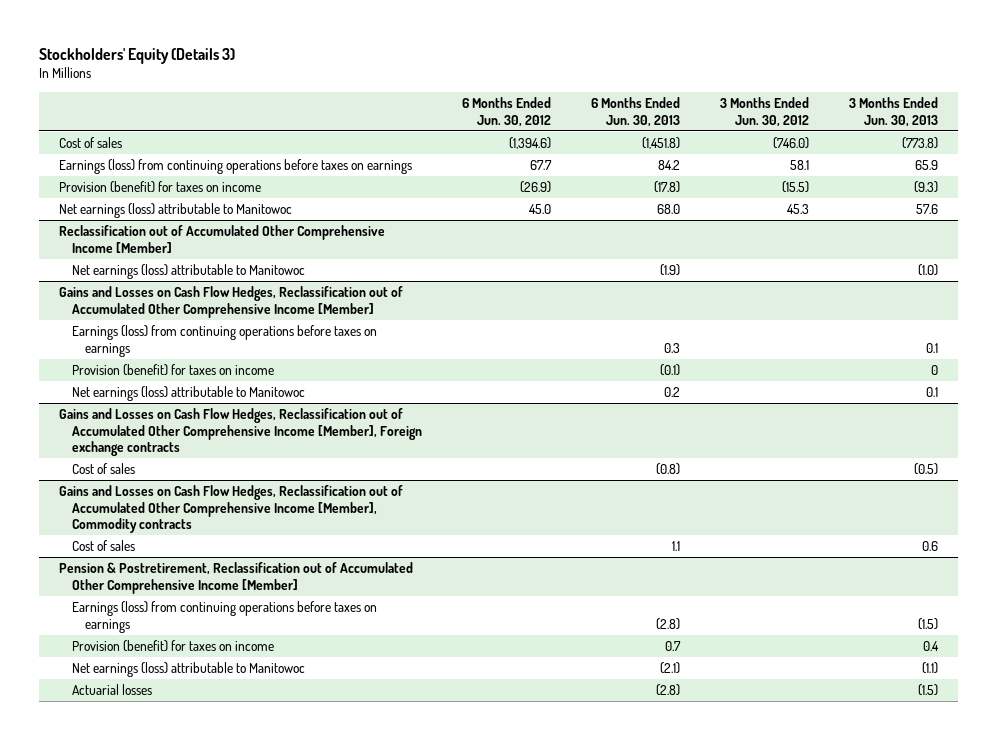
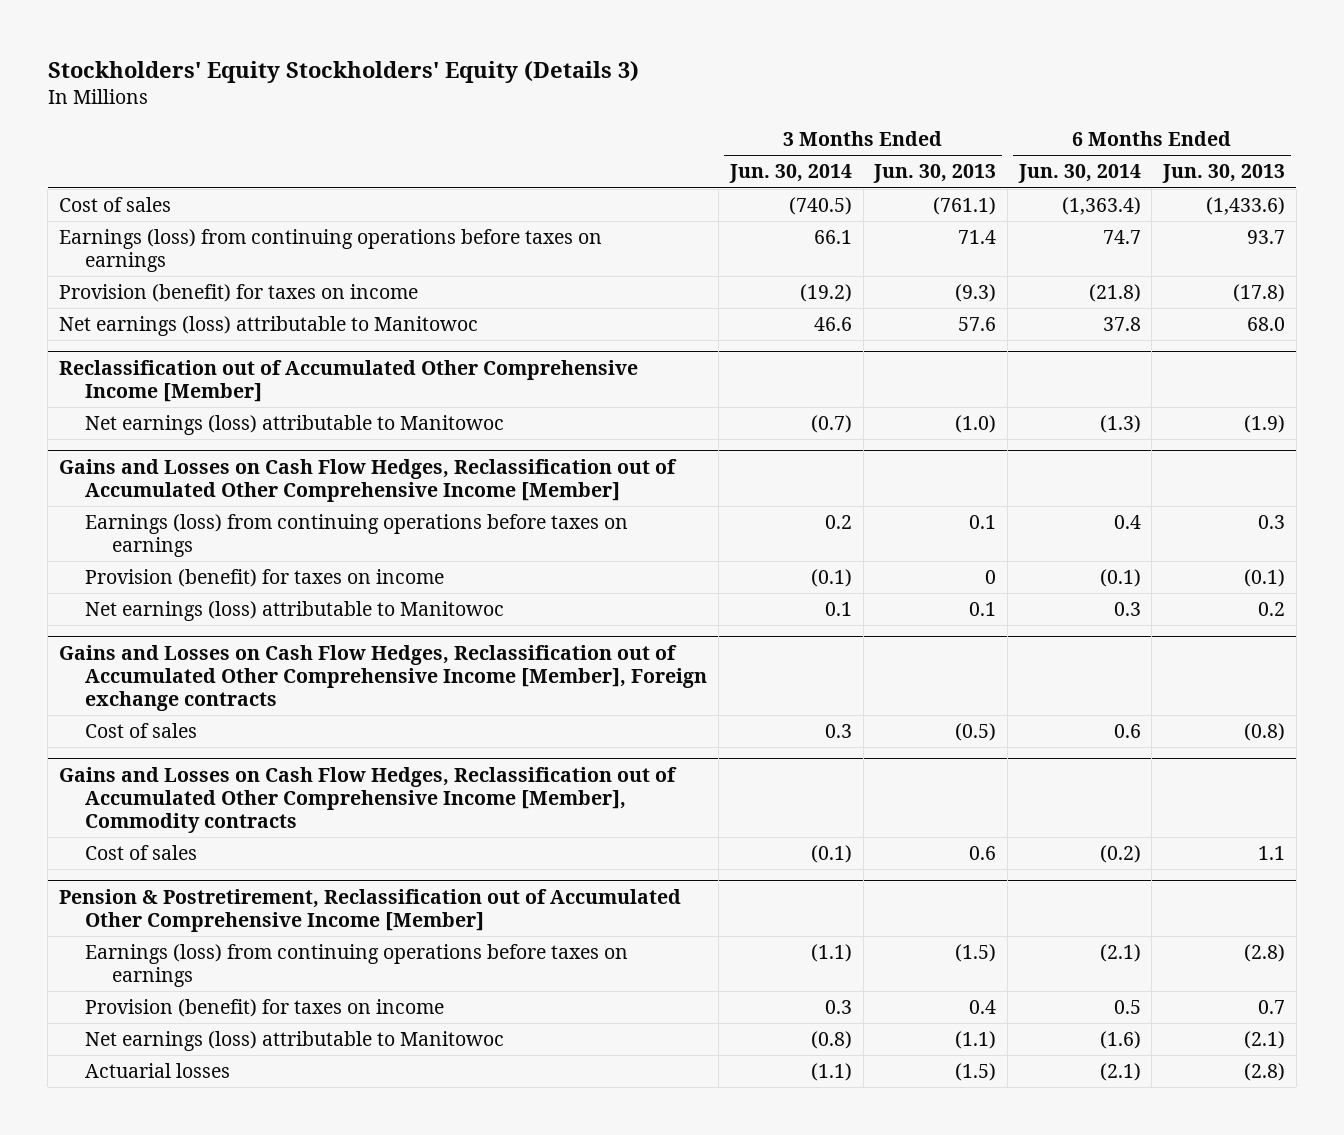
- Stockholders' Equity (Details 3)
+ Stockholders' Equity Stockholders' Equity (Details 3)
- | 6 Months Ended Jun. 30, 2012 | 6 Months Ended Jun. 30, 2013 | 3 Months Ended Jun. 30, 2012 | 3 Months Ended Jun. 30, 2013
+ | 3 Months Ended Jun. 30, 2014 | 3 Months Ended Jun. 30, 2013 | 6 Months Ended Jun. 30, 2014 | 6 Months Ended Jun. 30, 2013
- Cost of sales | (1,394.6) | (1,451.8) | (746.0) | (773.8)
- Earnings (loss) from continuing operations before taxes on earnings | 67.7 | 84.2 | 58.1 | 65.9
+ Cost of sales | (740.5) | (761.1) | (1,363.4) | (1,433.6)
+ Earnings (loss) from continuing operations before taxes on earnings | 66.1 | 71.4 | 74.7 | 93.7

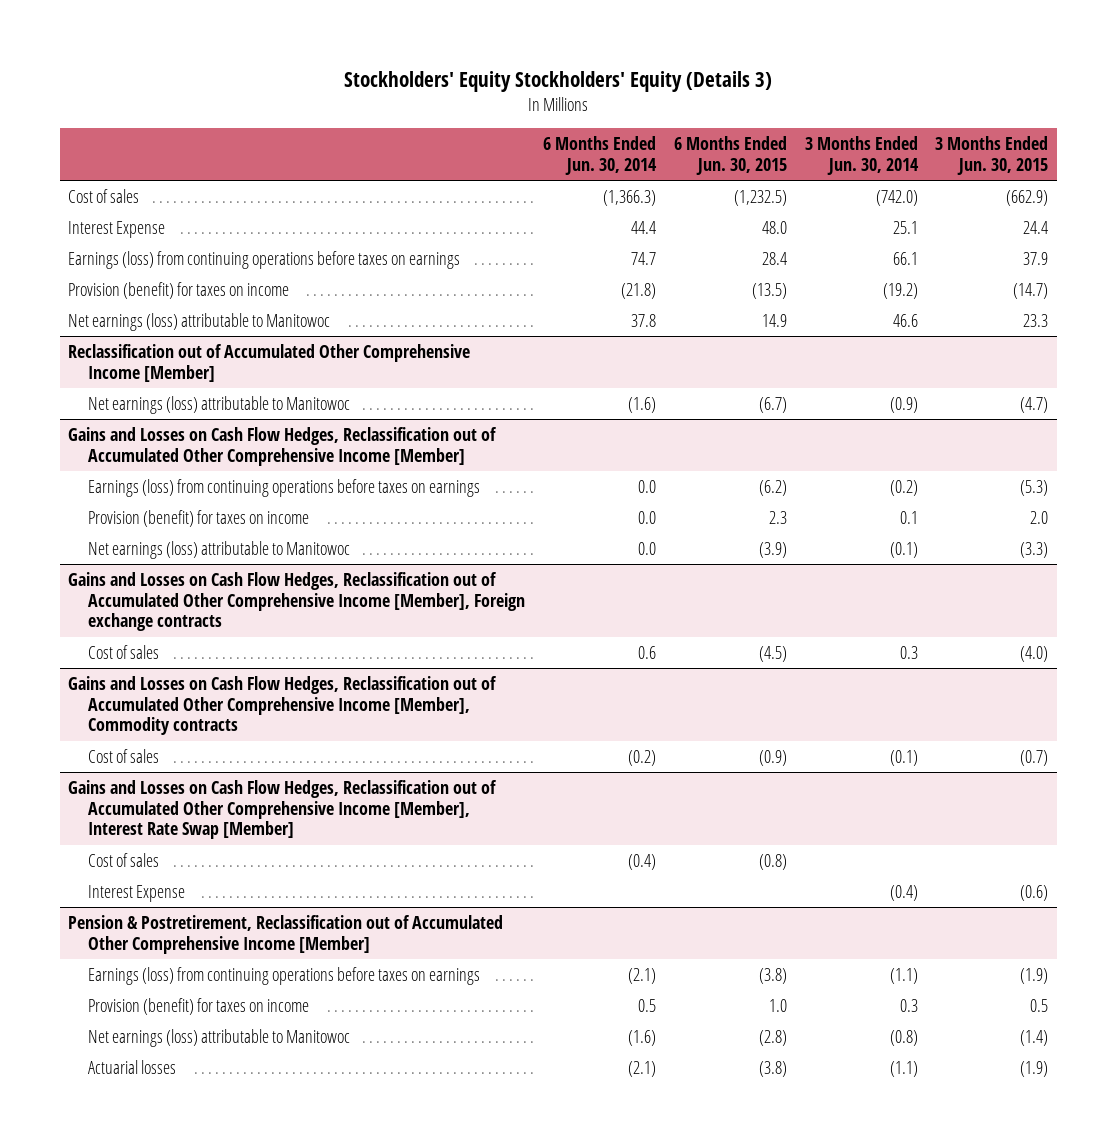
- | 3 Months Ended Jun. 30, 2014 | 3 Months Ended Jun. 30, 2013 | 6 Months Ended Jun. 30, 2014 | 6 Months Ended Jun. 30, 2013
+ | 6 Months Ended Jun. 30, 2014 | 6 Months Ended Jun. 30, 2015 | 3 Months Ended Jun. 30, 2014 | 3 Months Ended Jun. 30, 2015
- Cost of sales | (740.5) | (761.1) | (1,363.4) | (1,433.6)
+ Cost of sales | (1,366.3) | (1,232.5) | (742.0) | (662.9)
+ Interest Expense | 44.4 | 48.0 | 25.1 | 24.4
@ Reclassification out of Accumulated Other Comprehensive Income [Member]
- Net earnings (loss) attributable to Manitowoc | (0.7) | (1.0) | (1.3) | (1.9)
+ Net earnings (loss) attributable to Manitowoc | (1.6) | (6.7) | (0.9) | (4.7)
@ Gains and Losses on Cash Flow Hedges, Reclassification out of Accumulated Other Comprehensive Income [Member]
- Earnings (loss) from continuing operations before taxes on earnings | 0.2 | 0.1 | 0.4 | 0.3
- Provision (benefit) for taxes on income | (0.1) | 0 | (0.1) | (0.1)
- Net earnings (loss) attributable to Manitowoc | 0.1 | 0.1 | 0.3 | 0.2
+ Earnings (loss) from continuing operations before taxes on earnings | 0.0 | (6.2) | (0.2) | (5.3)
+ Provision (benefit) for taxes on income | 0.0 | 2.3 | 0.1 | 2.0
+ Net earnings (loss) attributable to Manitowoc | 0.0 | (3.9) | (0.1) | (3.3)
+ Gains and Losses on Cash Flow Hedges, Reclassification out of Accumulated Other Comprehensive Income [Member], Interest Rate Swap [Member]
+ Cost of sales | (0.4) | (0.8) | |
+ Interest Expense | | | (0.4) | (0.6)

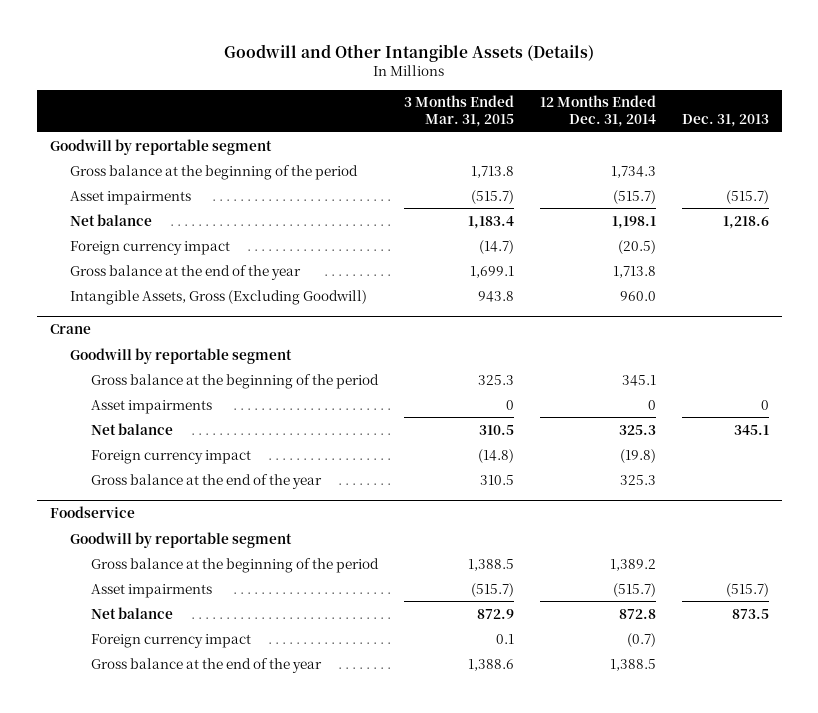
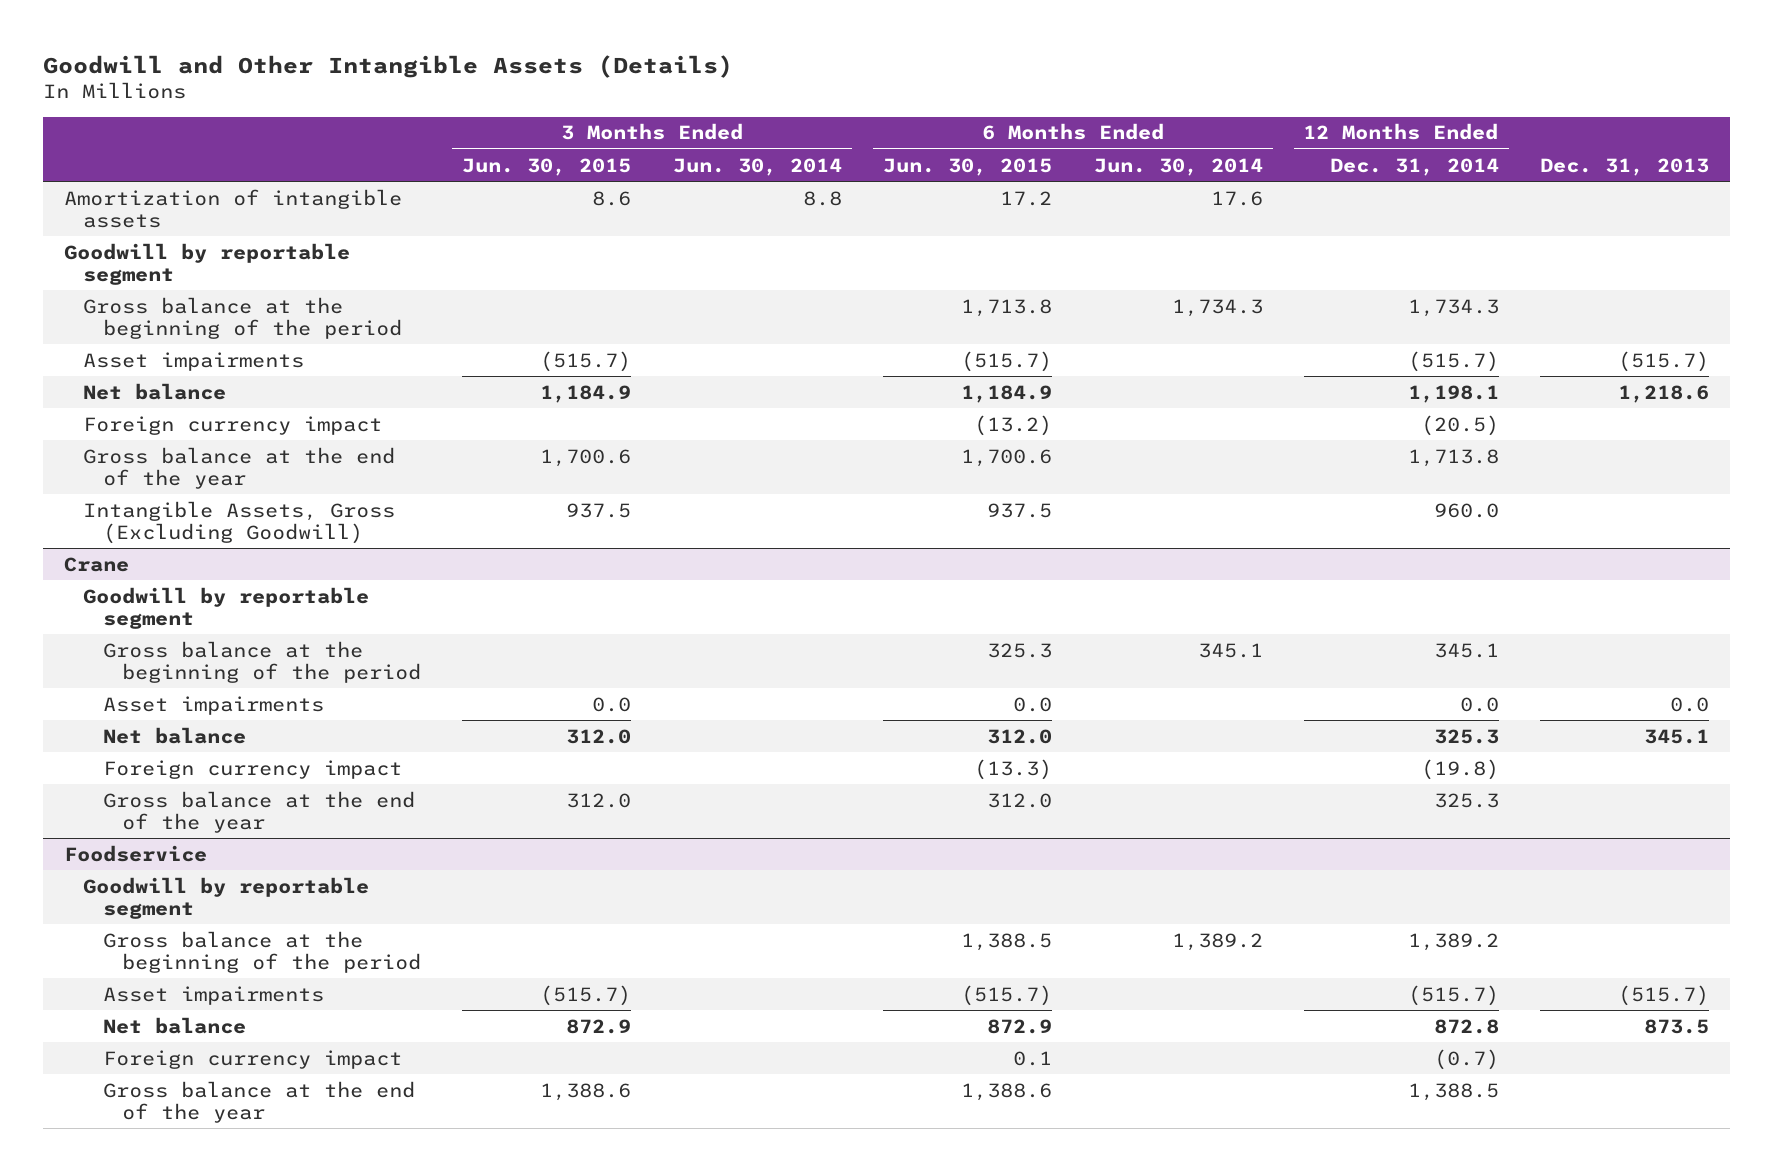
- | 3 Months Ended Mar. 31, 2015 | 12 Months Ended Dec. 31, 2014 | Dec. 31, 2013
+ | 3 Months Ended Jun. 30, 2015 | 3 Months Ended Jun. 30, 2014 | 6 Months Ended Jun. 30, 2015 | 6 Months Ended Jun. 30, 2014 | 12 Months Ended Dec. 31, 2014 | Dec. 31, 2013
+ Amortization of intangible assets | 8.6 | 8.8 | 17.2 | 17.6 | |
@ Crane
- Asset impairments | 0 | 0 | 0
+ Asset impairments | 0.0 | | 0.0 | | 0.0 | 0.0

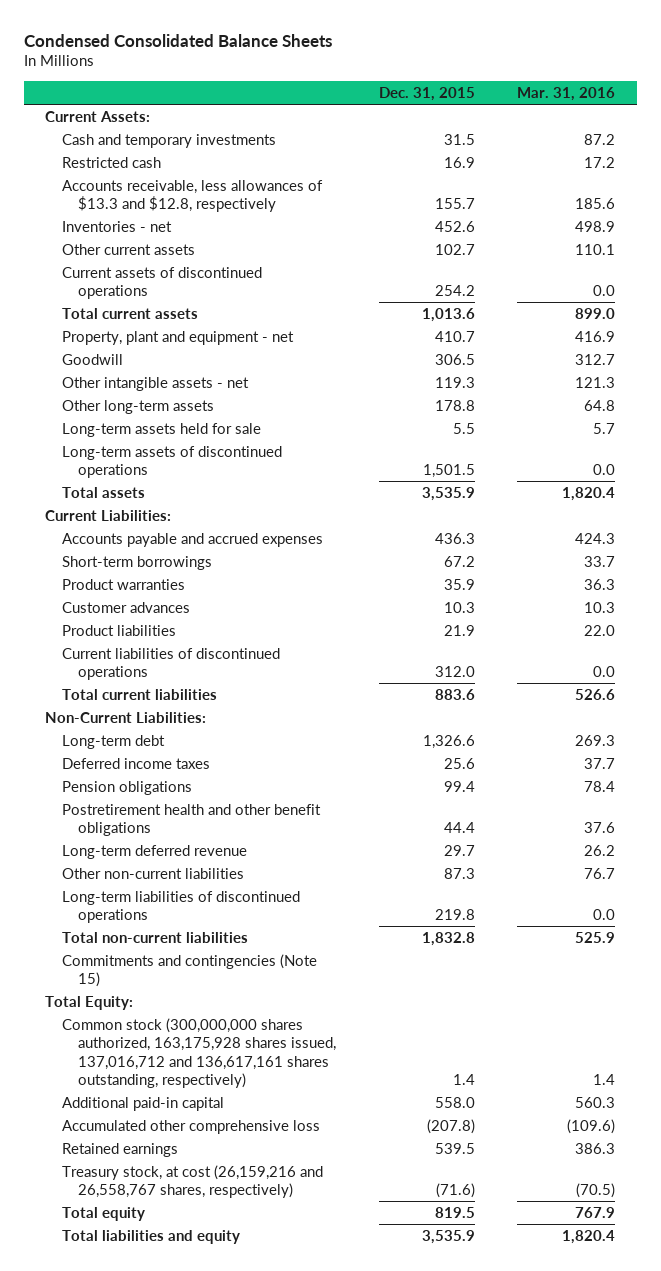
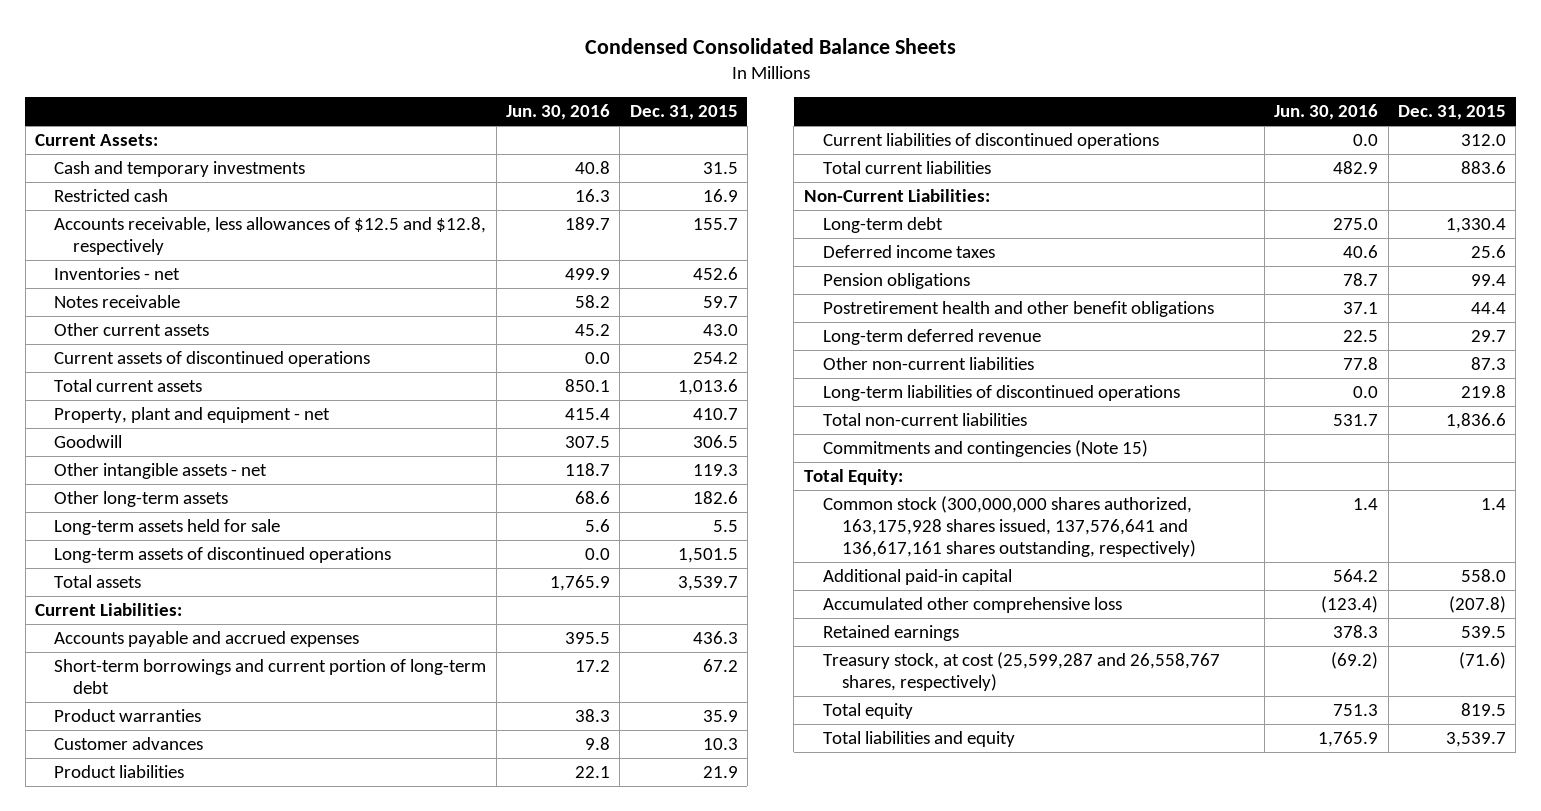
- | Dec. 31, 2015 | Mar. 31, 2016
+ | Jun. 30, 2016 | Dec. 31, 2015
- Accounts receivable, less allowances of $13.3 and $12.8, respectively | 155.7 | 185.6
+ Accounts receivable, less allowances of $12.5 and $12.8, respectively | 189.7 | 155.7
- Other current assets | 102.7 | 110.1
+ Notes receivable | 58.2 | 59.7
+ Other current assets | 45.2 | 43.0
- Other long-term assets | 178.8 | 64.8
+ Other long-term assets | 68.6 | 182.6
- Total assets | 3,535.9 | 1,820.4
+ Total assets | 1,765.9 | 3,539.7
- Short-term borrowings | 67.2 | 33.7
+ Short-term borrowings and current portion of long-term debt | 17.2 | 67.2
- Long-term debt | 1,326.6 | 269.3
+ Long-term debt | 275.0 | 1,330.4
- Total non-current liabilities | 1,832.8 | 525.9
+ Total non-current liabilities | 531.7 | 1,836.6
- Common stock (300,000,000 shares authorized, 163,175,928 shares issued, 137,016,712 and 136,617,161 shares outstanding, respectively) | 1.4 | 1.4
+ Common stock (300,000,000 shares authorized, 163,175,928 shares issued, 137,576,641 and 136,617,161 shares outstanding, respectively) | 1.4 | 1.4
- Treasury stock, at cost (26,159,216 and 26,558,767 shares, respectively) | (71.6) | (70.5)
+ Treasury stock, at cost (25,599,287 and 26,558,767 shares, respectively) | (69.2) | (71.6)
- Total liabilities and equity | 3,535.9 | 1,820.4
+ Total liabilities and equity | 1,765.9 | 3,539.7

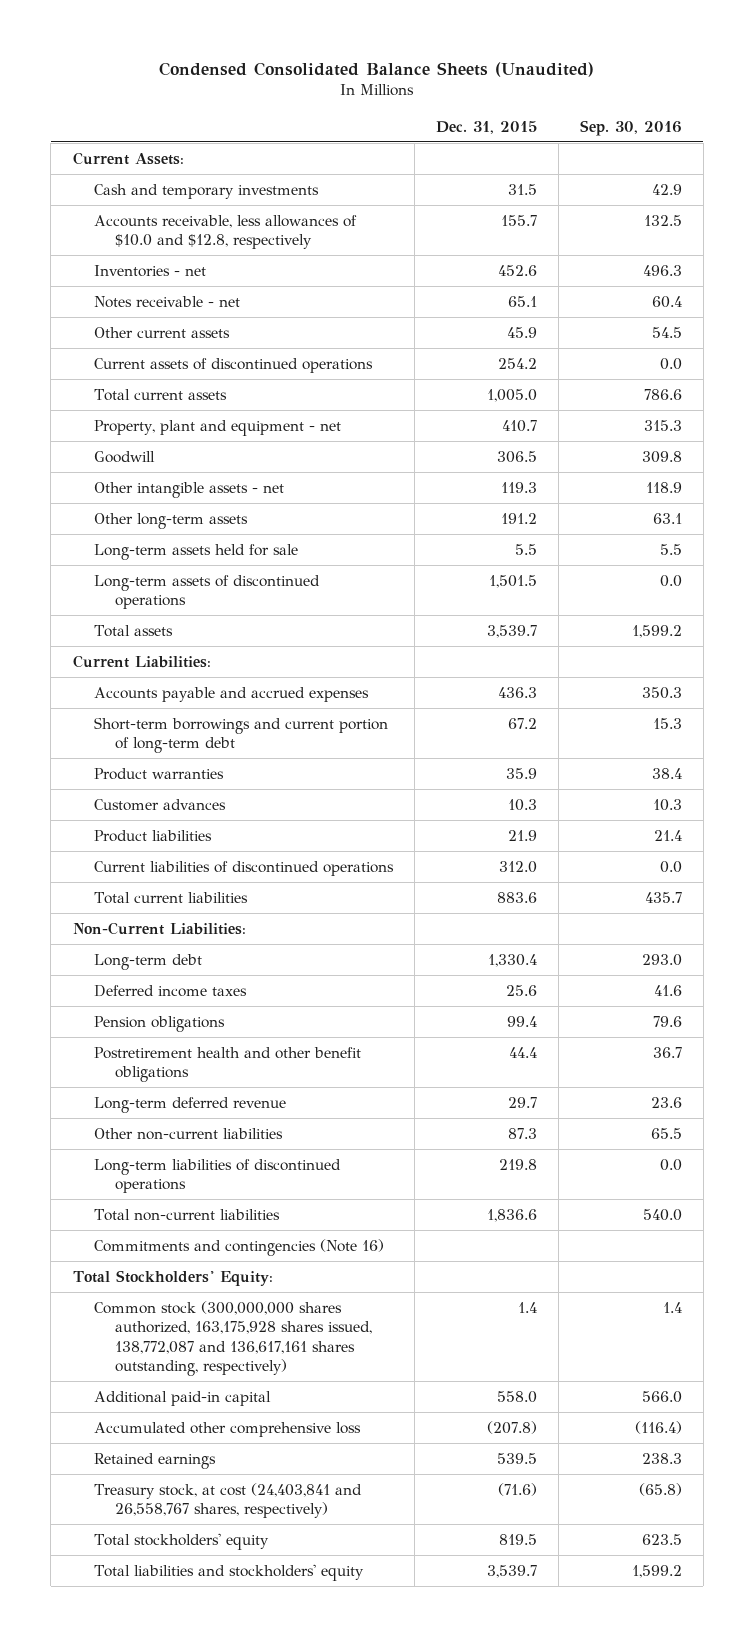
- Condensed Consolidated Balance Sheets
+ Condensed Consolidated Balance Sheets (Unaudited)
- | Jun. 30, 2016 | Dec. 31, 2015
+ | Dec. 31, 2015 | Sep. 30, 2016
- Restricted cash | 16.3 | 16.9
- Accounts receivable, less allowances of $12.5 and $12.8, respectively | 189.7 | 155.7
+ Accounts receivable, less allowances of $10.0 and $12.8, respectively | 155.7 | 132.5
- Notes receivable | 58.2 | 59.7
- Other current assets | 45.2 | 43.0
+ Notes receivable - net | 65.1 | 60.4
+ Other current assets | 45.9 | 54.5
- Total current assets | 850.1 | 1,013.6
+ Total current assets | 1,005.0 | 786.6
- Other long-term assets | 68.6 | 182.6
+ Other long-term assets | 191.2 | 63.1
- Commitments and contingencies (Note 15)
- Total Equity:
- Common stock (300,000,000 shares authorized, 163,175,928 shares issued, 137,576,641 and 136,617,161 shares outstanding, respectively) | 1.4 | 1.4
+ Commitments and contingencies (Note 16)
+ Total Stockholders' Equity:
+ Common stock (300,000,000 shares authorized, 163,175,928 shares issued, 138,772,087 and 136,617,161 shares outstanding, respectively) | 1.4 | 1.4
- Treasury stock, at cost (25,599,287 and 26,558,767 shares, respectively) | (69.2) | (71.6)
- Total equity | 751.3 | 819.5
- Total liabilities and equity | 1,765.9 | 3,539.7
+ Treasury stock, at cost (24,403,841 and 26,558,767 shares, respectively) | (71.6) | (65.8)
+ Total stockholders' equity | 819.5 | 623.5
+ Total liabilities and stockholders' equity | 3,539.7 | 1,599.2

